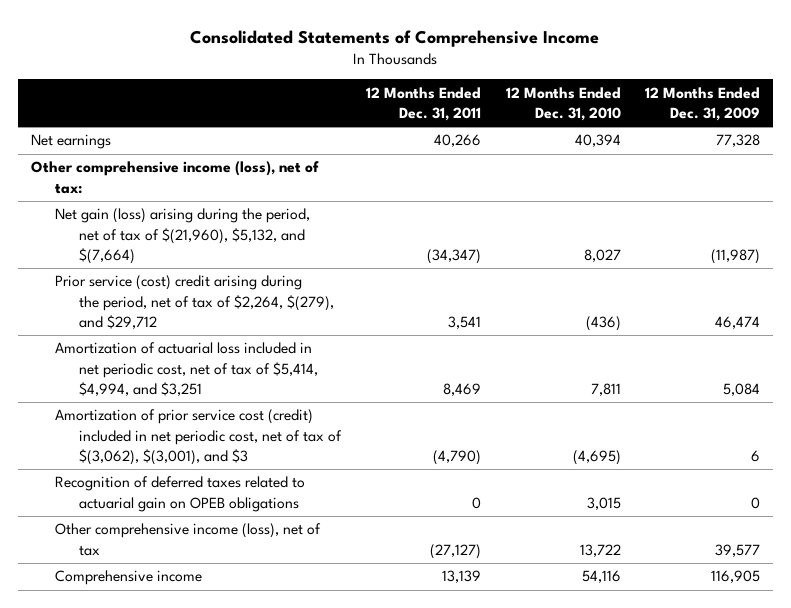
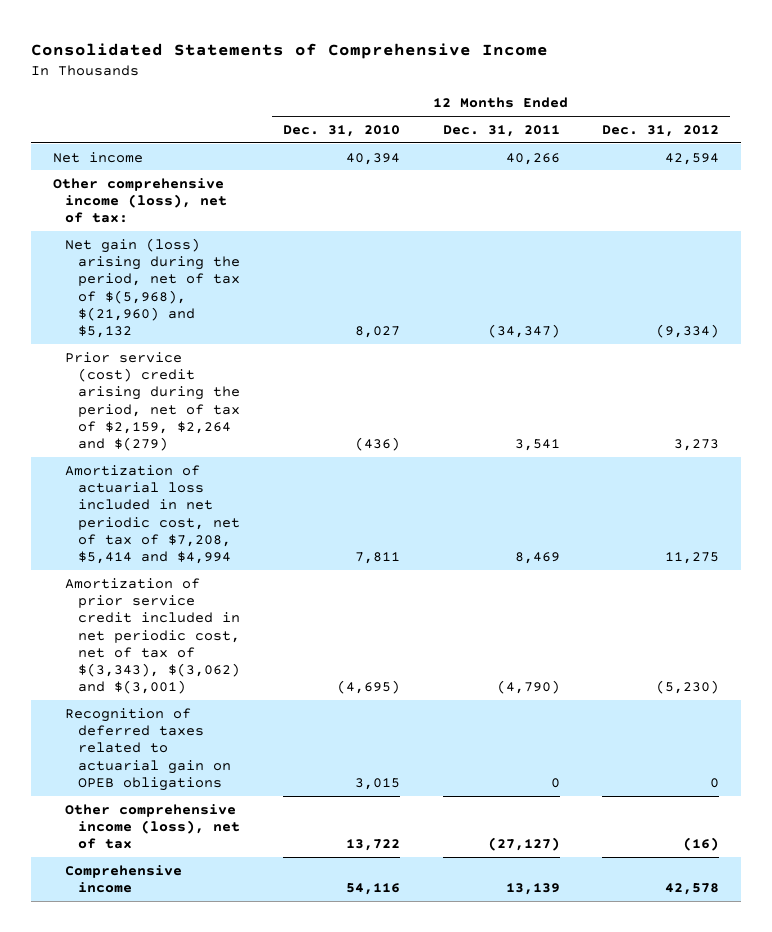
- | 12 Months Ended Dec. 31, 2011 | 12 Months Ended Dec. 31, 2010 | 12 Months Ended Dec. 31, 2009
+ | 12 Months Ended Dec. 31, 2010 | 12 Months Ended Dec. 31, 2011 | 12 Months Ended Dec. 31, 2012
- Net earnings | 40,266 | 40,394 | 77,328
+ Net income | 40,394 | 40,266 | 42,594
- Net gain (loss) arising during the period, net of tax of $(21,960), $5,132, and $(7,664) | (34,347) | 8,027 | (11,987)
- Prior service (cost) credit arising during the period, net of tax of $2,264, $(279), and $29,712 | 3,541 | (436) | 46,474
- Amortization of actuarial loss included in net periodic cost, net of tax of $5,414, $4,994, and $3,251 | 8,469 | 7,811 | 5,084
- Amortization of prior service cost (credit) included in net periodic cost, net of tax of $(3,062), $(3,001), and $3 | (4,790) | (4,695) | 6
+ Net gain (loss) arising during the period, net of tax of $(5,968), $(21,960) and $5,132 | 8,027 | (34,347) | (9,334)
+ Prior service (cost) credit arising during the period, net of tax of $2,159, $2,264 and $(279) | (436) | 3,541 | 3,273
+ Amortization of actuarial loss included in net periodic cost, net of tax of $7,208, $5,414 and $4,994 | 7,811 | 8,469 | 11,275
+ Amortization of prior service credit included in net periodic cost, net of tax of $(3,343), $(3,062) and $(3,001) | (4,695) | (4,790) | (5,230)

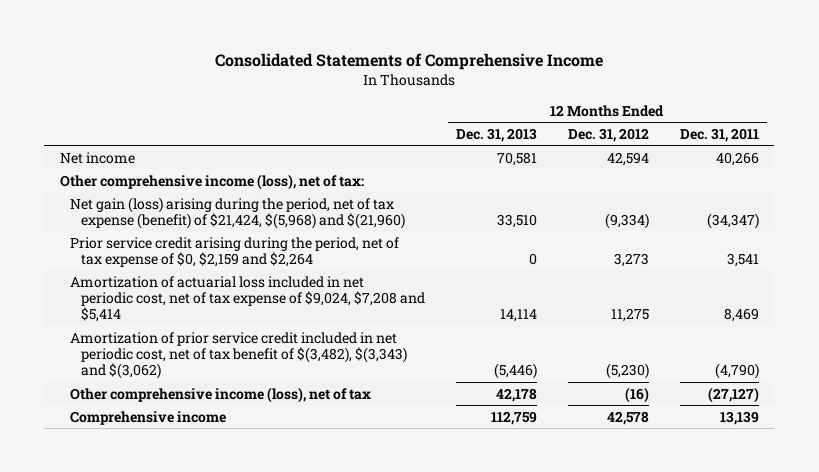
- | 12 Months Ended Dec. 31, 2010 | 12 Months Ended Dec. 31, 2011 | 12 Months Ended Dec. 31, 2012
+ | 12 Months Ended Dec. 31, 2013 | 12 Months Ended Dec. 31, 2012 | 12 Months Ended Dec. 31, 2011
- Net gain (loss) arising during the period, net of tax of $(5,968), $(21,960) and $5,132 | 8,027 | (34,347) | (9,334)
- Prior service (cost) credit arising during the period, net of tax of $2,159, $2,264 and $(279) | (436) | 3,541 | 3,273
- Amortization of actuarial loss included in net periodic cost, net of tax of $7,208, $5,414 and $4,994 | 7,811 | 8,469 | 11,275
- Amortization of prior service credit included in net periodic cost, net of tax of $(3,343), $(3,062) and $(3,001) | (4,695) | (4,790) | (5,230)
- Recognition of deferred taxes related to actuarial gain on OPEB obligations | 3,015 | 0 | 0
+ Net gain (loss) arising during the period, net of tax expense (benefit) of $21,424, $(5,968) and $(21,960) | 33,510 | (9,334) | (34,347)
+ Prior service credit arising during the period, net of tax expense of $0, $2,159 and $2,264 | 0 | 3,273 | 3,541
+ Amortization of actuarial loss included in net periodic cost, net of tax expense of $9,024, $7,208 and $5,414 | 14,114 | 11,275 | 8,469
+ Amortization of prior service credit included in net periodic cost, net of tax benefit of $(3,482), $(3,343) and $(3,062) | (5,446) | (5,230) | (4,790)

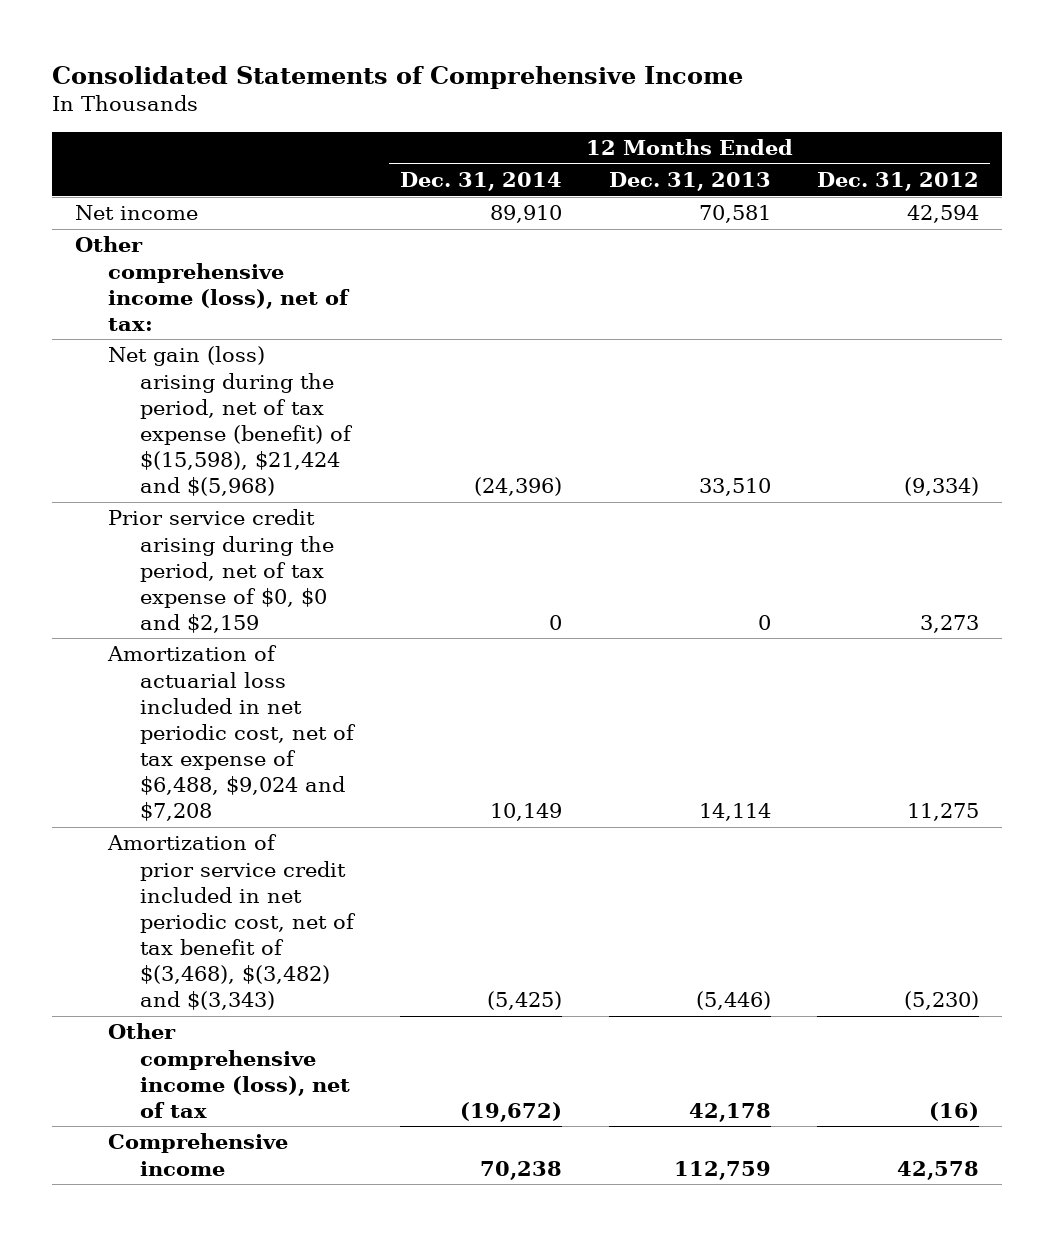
- | 12 Months Ended Dec. 31, 2013 | 12 Months Ended Dec. 31, 2012 | 12 Months Ended Dec. 31, 2011
+ | 12 Months Ended Dec. 31, 2014 | 12 Months Ended Dec. 31, 2013 | 12 Months Ended Dec. 31, 2012
- Net gain (loss) arising during the period, net of tax expense (benefit) of $21,424, $(5,968) and $(21,960) | 33,510 | (9,334) | (34,347)
- Prior service credit arising during the period, net of tax expense of $0, $2,159 and $2,264 | 0 | 3,273 | 3,541
- Amortization of actuarial loss included in net periodic cost, net of tax expense of $9,024, $7,208 and $5,414 | 14,114 | 11,275 | 8,469
- Amortization of prior service credit included in net periodic cost, net of tax benefit of $(3,482), $(3,343) and $(3,062) | (5,446) | (5,230) | (4,790)
+ Net gain (loss) arising during the period, net of tax expense (benefit) of $(15,598), $21,424 and $(5,968) | (24,396) | 33,510 | (9,334)
+ Prior service credit arising during the period, net of tax expense of $0, $0 and $2,159 | 0 | 0 | 3,273
+ Amortization of actuarial loss included in net periodic cost, net of tax expense of $6,488, $9,024 and $7,208 | 10,149 | 14,114 | 11,275
+ Amortization of prior service credit included in net periodic cost, net of tax benefit of $(3,468), $(3,482) and $(3,343) | (5,425) | (5,446) | (5,230)

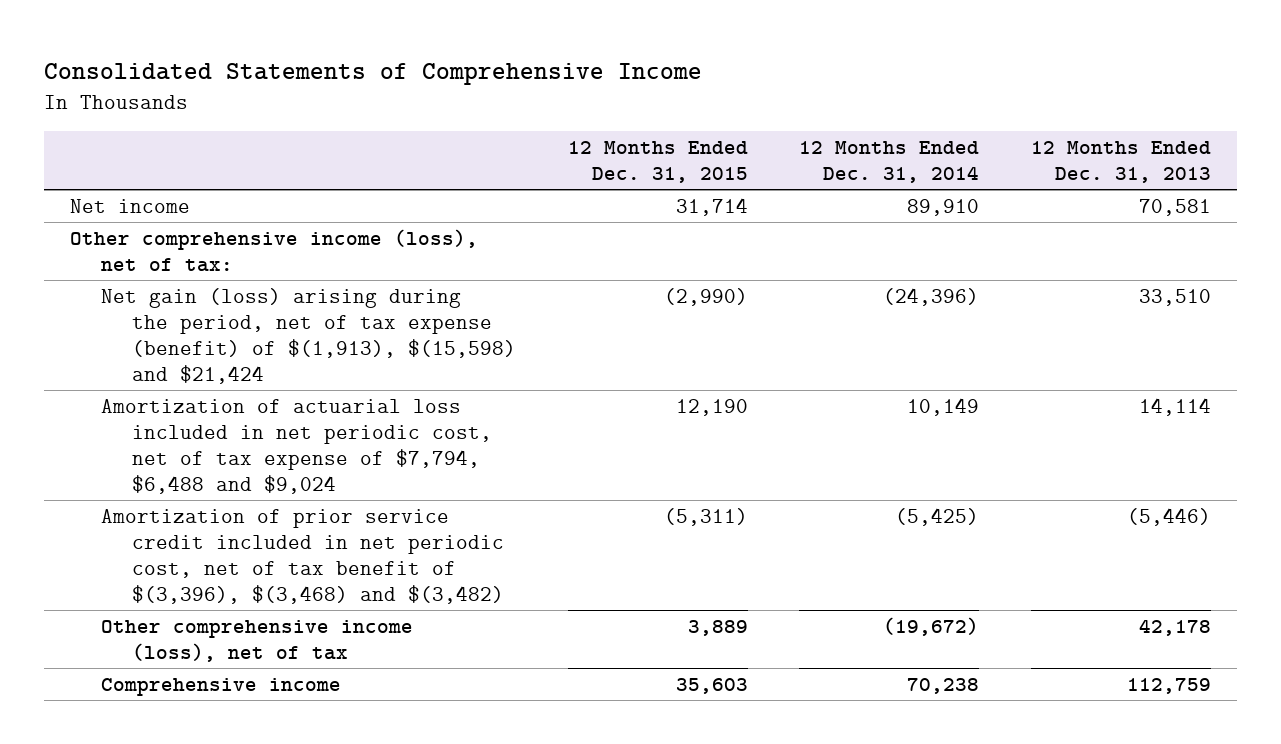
- | 12 Months Ended Dec. 31, 2014 | 12 Months Ended Dec. 31, 2013 | 12 Months Ended Dec. 31, 2012
+ | 12 Months Ended Dec. 31, 2015 | 12 Months Ended Dec. 31, 2014 | 12 Months Ended Dec. 31, 2013
- Net gain (loss) arising during the period, net of tax expense (benefit) of $(15,598), $21,424 and $(5,968) | (24,396) | 33,510 | (9,334)
- Prior service credit arising during the period, net of tax expense of $0, $0 and $2,159 | 0 | 0 | 3,273
- Amortization of actuarial loss included in net periodic cost, net of tax expense of $6,488, $9,024 and $7,208 | 10,149 | 14,114 | 11,275
- Amortization of prior service credit included in net periodic cost, net of tax benefit of $(3,468), $(3,482) and $(3,343) | (5,425) | (5,446) | (5,230)
+ Net gain (loss) arising during the period, net of tax expense (benefit) of $(1,913), $(15,598) and $21,424 | (2,990) | (24,396) | 33,510
+ Amortization of actuarial loss included in net periodic cost, net of tax expense of $7,794, $6,488 and $9,024 | 12,190 | 10,149 | 14,114
+ Amortization of prior service credit included in net periodic cost, net of tax benefit of $(3,396), $(3,468) and $(3,482) | (5,311) | (5,425) | (5,446)

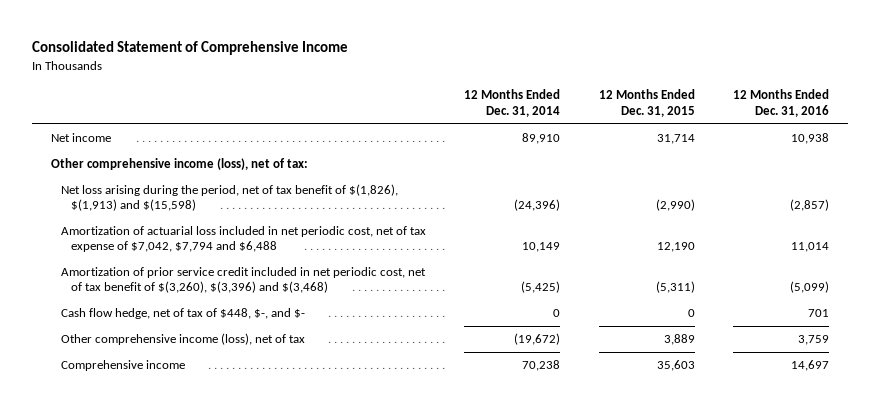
- Consolidated Statements of Comprehensive Income
+ Consolidated Statement of Comprehensive Income
- | 12 Months Ended Dec. 31, 2015 | 12 Months Ended Dec. 31, 2014 | 12 Months Ended Dec. 31, 2013
+ | 12 Months Ended Dec. 31, 2014 | 12 Months Ended Dec. 31, 2015 | 12 Months Ended Dec. 31, 2016
- Net gain (loss) arising during the period, net of tax expense (benefit) of $(1,913), $(15,598) and $21,424 | (2,990) | (24,396) | 33,510
- Amortization of actuarial loss included in net periodic cost, net of tax expense of $7,794, $6,488 and $9,024 | 12,190 | 10,149 | 14,114
- Amortization of prior service credit included in net periodic cost, net of tax benefit of $(3,396), $(3,468) and $(3,482) | (5,311) | (5,425) | (5,446)
+ Net loss arising during the period, net of tax benefit of $(1,826), $(1,913) and $(15,598) | (24,396) | (2,990) | (2,857)
+ Amortization of actuarial loss included in net periodic cost, net of tax expense of $7,042, $7,794 and $6,488 | 10,149 | 12,190 | 11,014
+ Amortization of prior service credit included in net periodic cost, net of tax benefit of $(3,260), $(3,396) and $(3,468) | (5,425) | (5,311) | (5,099)
+ Cash flow hedge, net of tax of $448, $-, and $- | 0 | 0 | 701

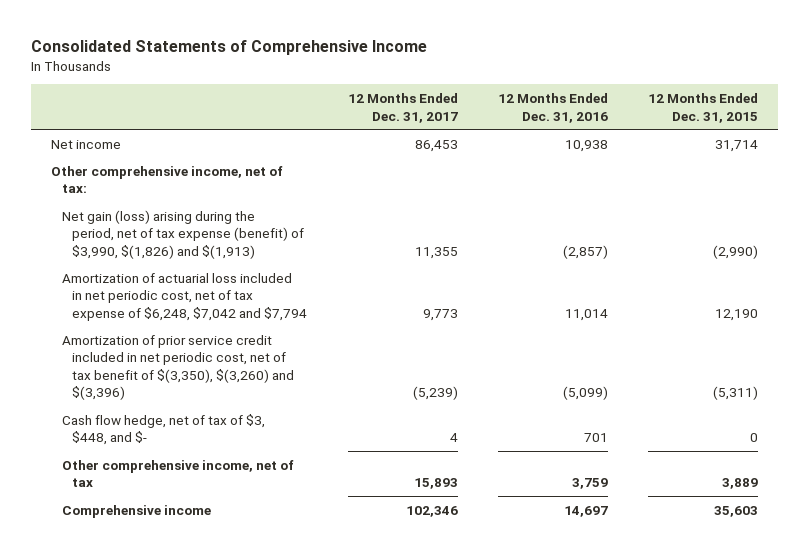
- Consolidated Statement of Comprehensive Income
+ Consolidated Statements of Comprehensive Income
- | 12 Months Ended Dec. 31, 2014 | 12 Months Ended Dec. 31, 2015 | 12 Months Ended Dec. 31, 2016
+ | 12 Months Ended Dec. 31, 2017 | 12 Months Ended Dec. 31, 2016 | 12 Months Ended Dec. 31, 2015
- Other comprehensive income (loss), net of tax:
- Net loss arising during the period, net of tax benefit of $(1,826), $(1,913) and $(15,598) | (24,396) | (2,990) | (2,857)
- Amortization of actuarial loss included in net periodic cost, net of tax expense of $7,042, $7,794 and $6,488 | 10,149 | 12,190 | 11,014
- Amortization of prior service credit included in net periodic cost, net of tax benefit of $(3,260), $(3,396) and $(3,468) | (5,425) | (5,311) | (5,099)
- Cash flow hedge, net of tax of $448, $-, and $- | 0 | 0 | 701
- Other comprehensive income (loss), net of tax | (19,672) | 3,889 | 3,759
+ Other comprehensive income, net of tax:
+ Net gain (loss) arising during the period, net of tax expense (benefit) of $3,990, $(1,826) and $(1,913) | 11,355 | (2,857) | (2,990)
+ Amortization of actuarial loss included in net periodic cost, net of tax expense of $6,248, $7,042 and $7,794 | 9,773 | 11,014 | 12,190
+ Amortization of prior service credit included in net periodic cost, net of tax benefit of $(3,350), $(3,260) and $(3,396) | (5,239) | (5,099) | (5,311)
+ Cash flow hedge, net of tax of $3, $448, and $- | 4 | 701 | 0
+ Other comprehensive income, net of tax | 15,893 | 3,759 | 3,889

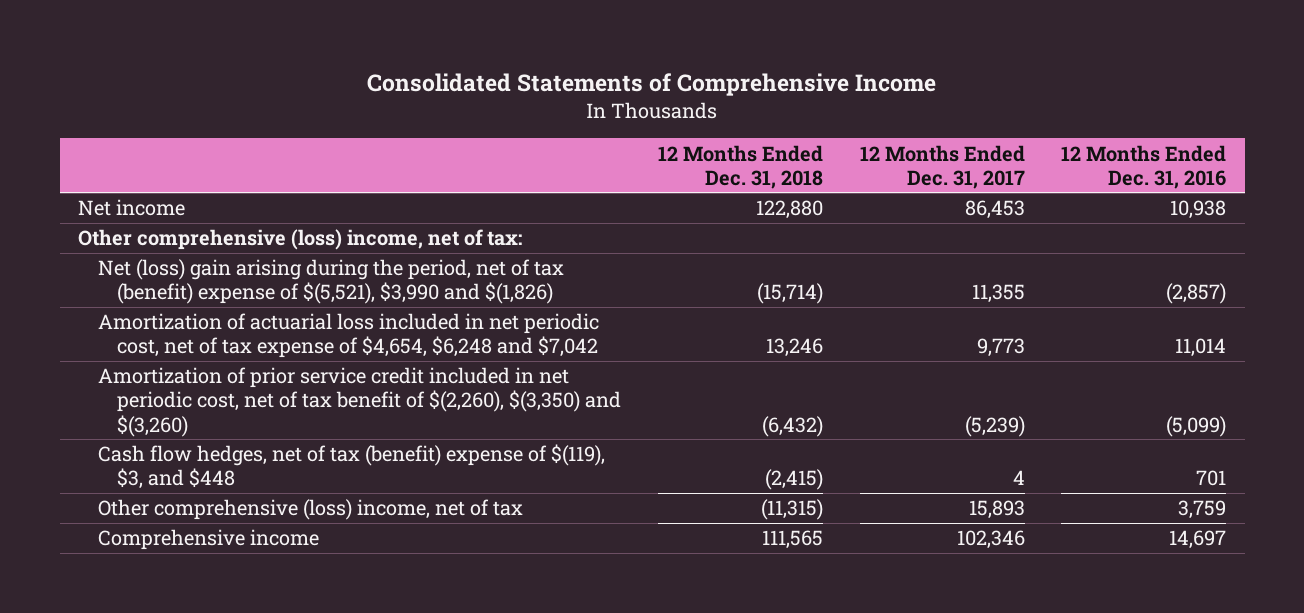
- | 12 Months Ended Dec. 31, 2017 | 12 Months Ended Dec. 31, 2016 | 12 Months Ended Dec. 31, 2015
+ | 12 Months Ended Dec. 31, 2018 | 12 Months Ended Dec. 31, 2017 | 12 Months Ended Dec. 31, 2016
- Other comprehensive income, net of tax:
- Net gain (loss) arising during the period, net of tax expense (benefit) of $3,990, $(1,826) and $(1,913) | 11,355 | (2,857) | (2,990)
- Amortization of actuarial loss included in net periodic cost, net of tax expense of $6,248, $7,042 and $7,794 | 9,773 | 11,014 | 12,190
- Amortization of prior service credit included in net periodic cost, net of tax benefit of $(3,350), $(3,260) and $(3,396) | (5,239) | (5,099) | (5,311)
- Cash flow hedge, net of tax of $3, $448, and $- | 4 | 701 | 0
- Other comprehensive income, net of tax | 15,893 | 3,759 | 3,889
+ Other comprehensive (loss) income, net of tax:
+ Net (loss) gain arising during the period, net of tax (benefit) expense of $(5,521), $3,990 and $(1,826) | (15,714) | 11,355 | (2,857)
+ Amortization of actuarial loss included in net periodic cost, net of tax expense of $4,654, $6,248 and $7,042 | 13,246 | 9,773 | 11,014
+ Amortization of prior service credit included in net periodic cost, net of tax benefit of $(2,260), $(3,350) and $(3,260) | (6,432) | (5,239) | (5,099)
+ Cash flow hedges, net of tax (benefit) expense of $(119), $3, and $448 | (2,415) | 4 | 701
+ Other comprehensive (loss) income, net of tax | (11,315) | 15,893 | 3,759

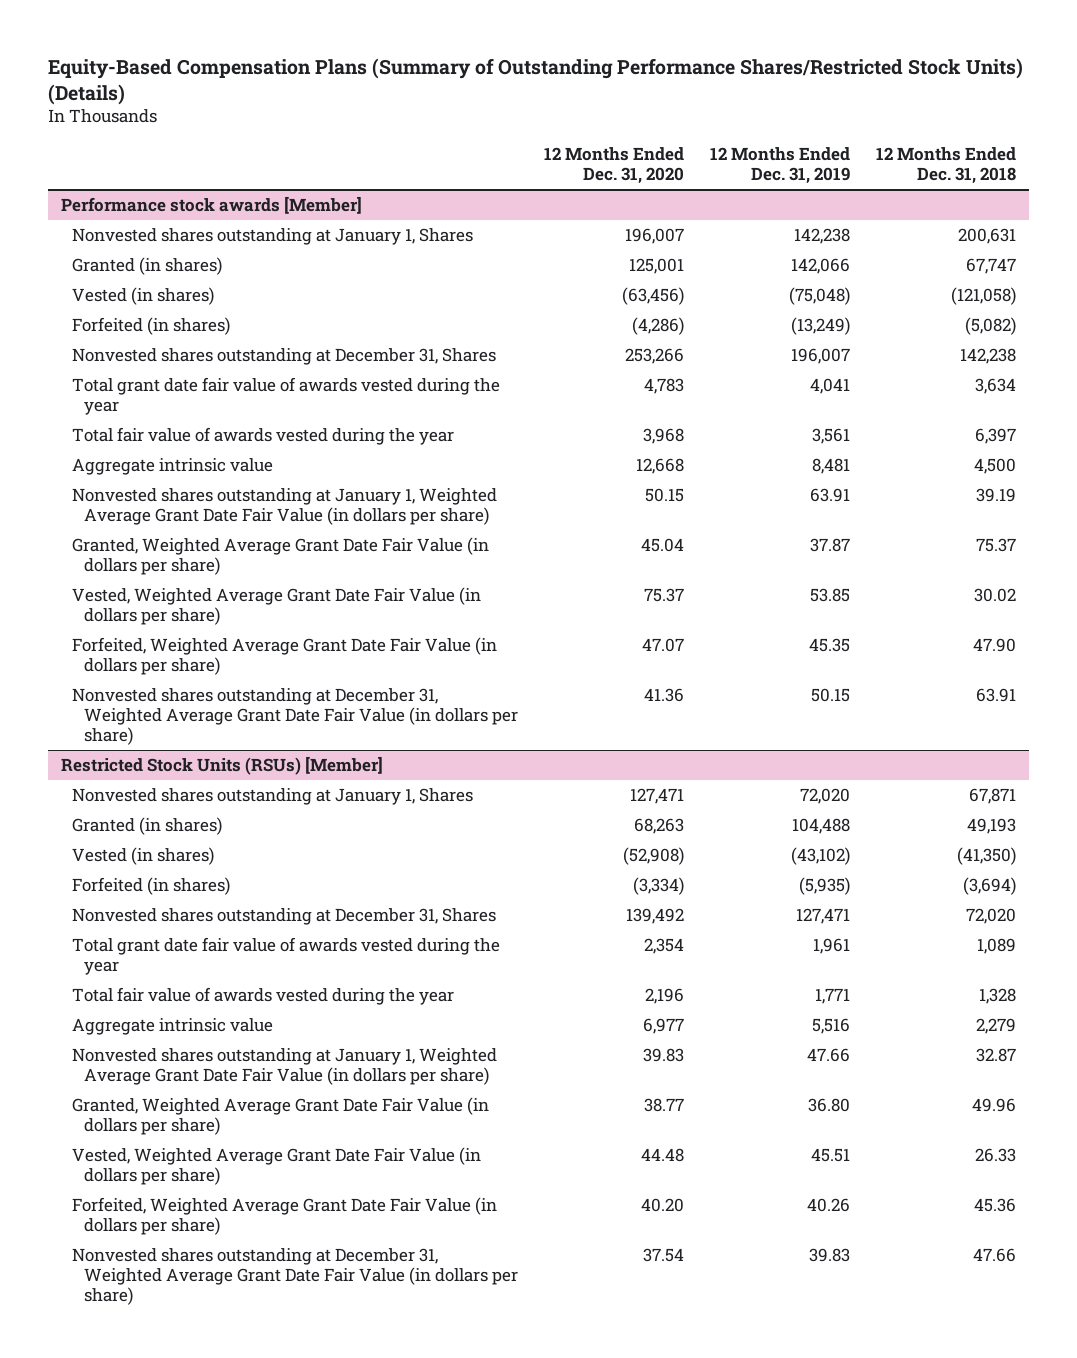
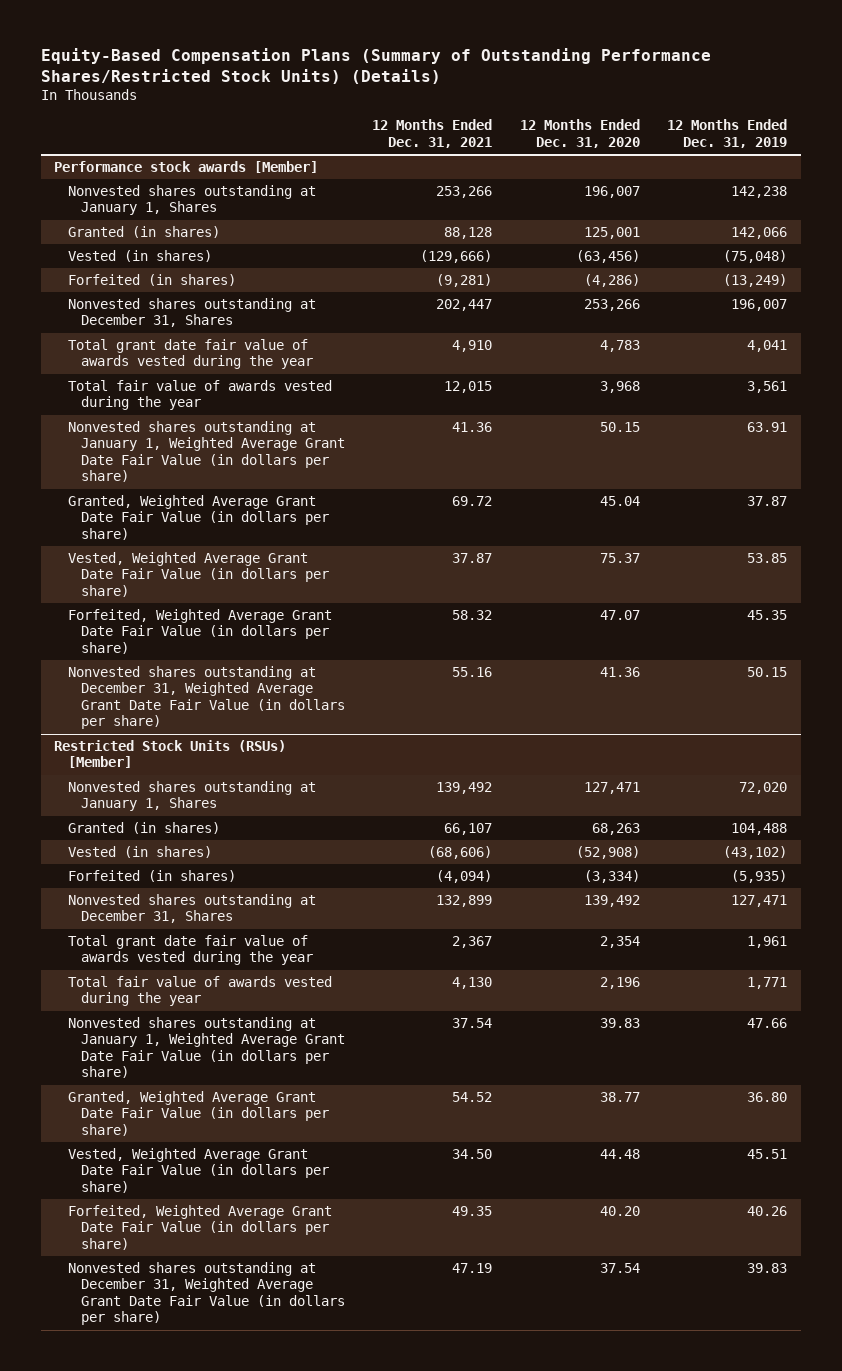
- | 12 Months Ended Dec. 31, 2020 | 12 Months Ended Dec. 31, 2019 | 12 Months Ended Dec. 31, 2018
+ | 12 Months Ended Dec. 31, 2021 | 12 Months Ended Dec. 31, 2020 | 12 Months Ended Dec. 31, 2019
@ Performance stock awards [Member]
- Aggregate intrinsic value | 12,668 | 8,481 | 4,500
@ Restricted Stock Units (RSUs) [Member]
- Aggregate intrinsic value | 6,977 | 5,516 | 2,279

